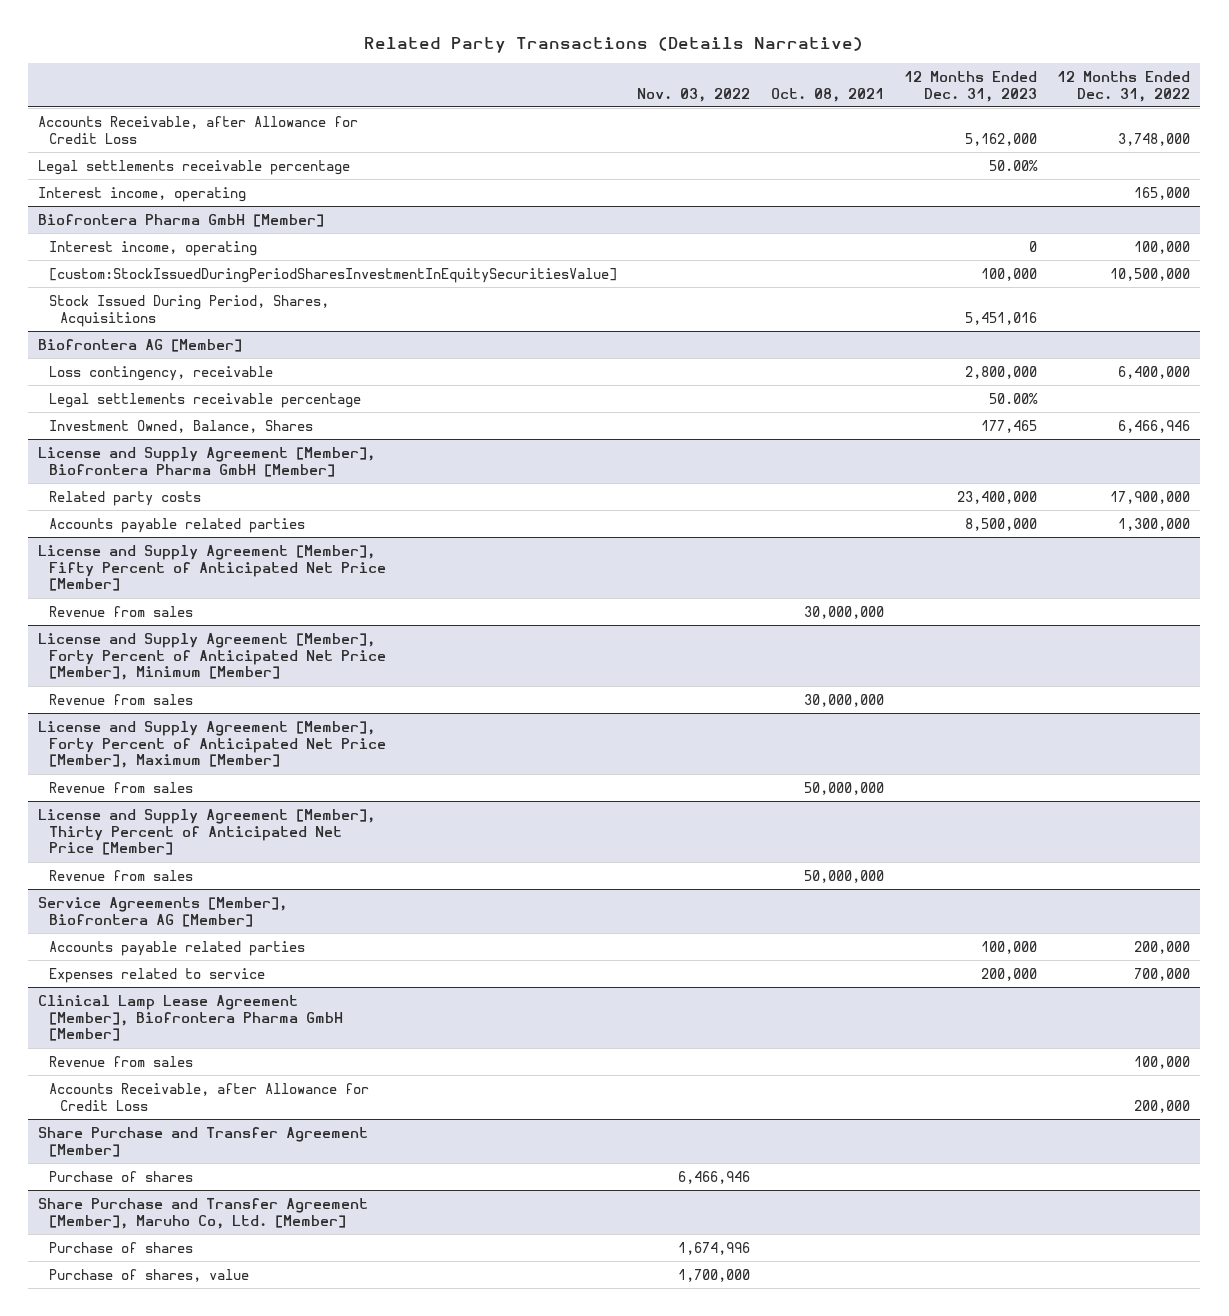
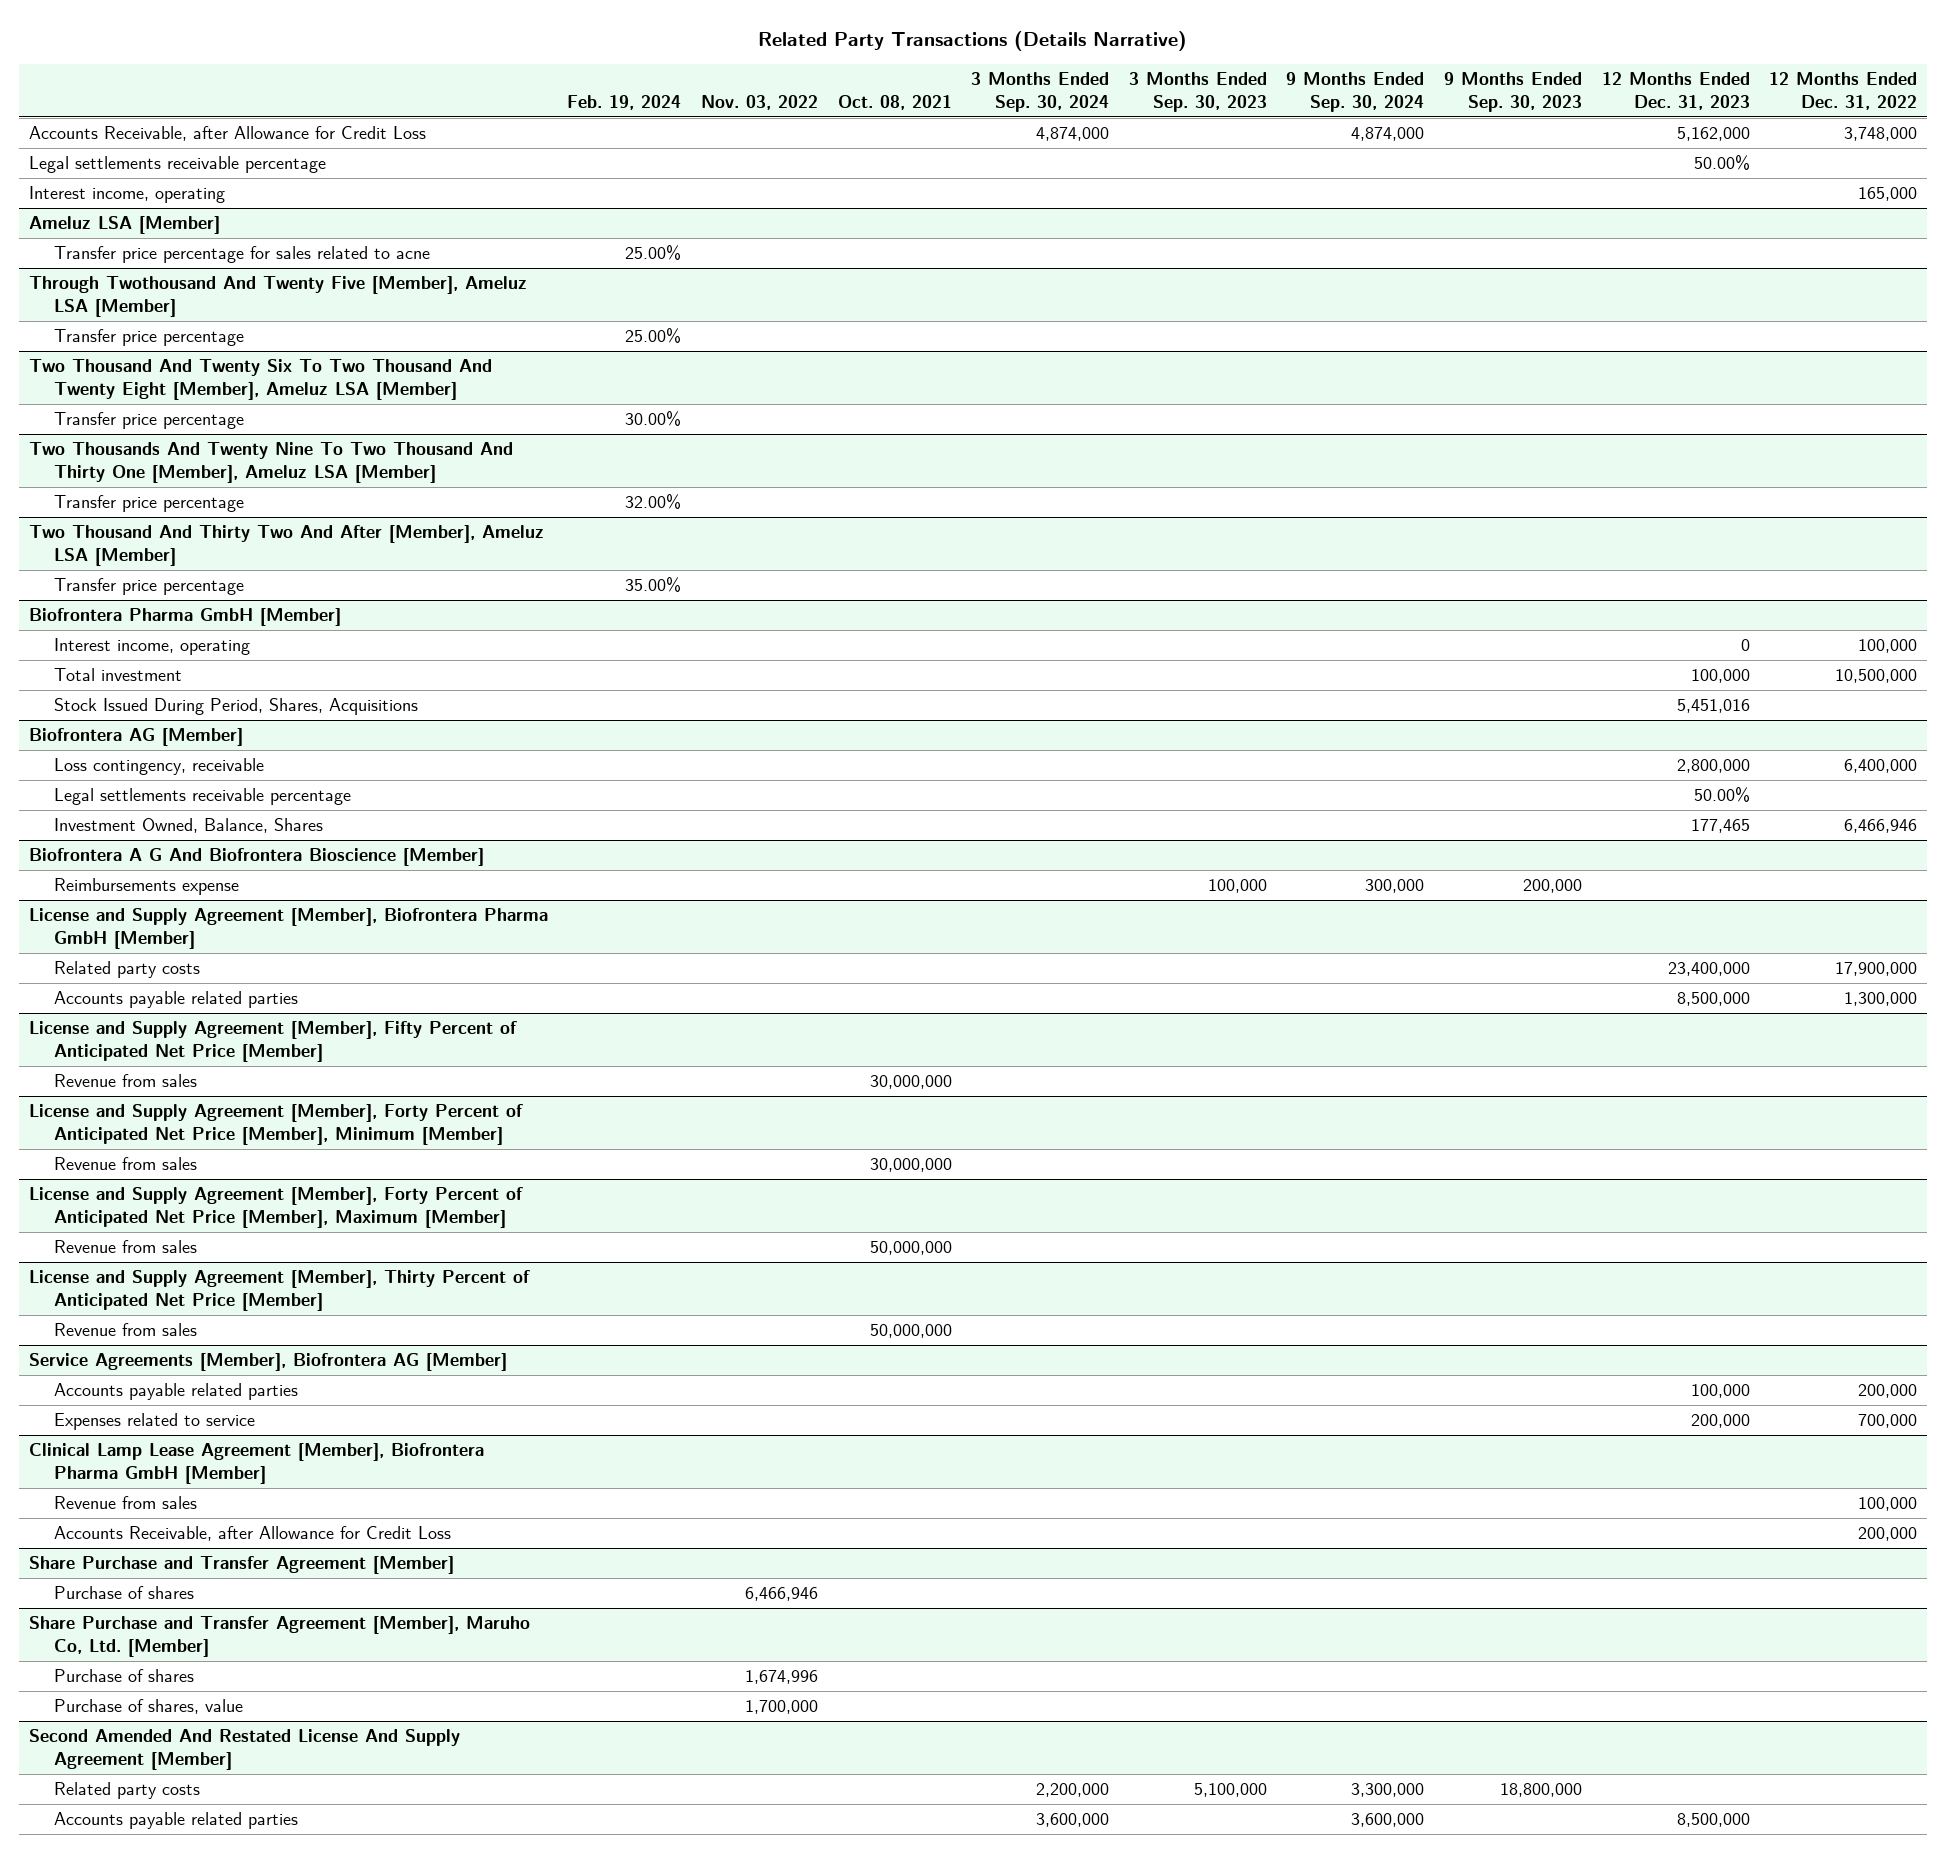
- | Nov. 03, 2022 | Oct. 08, 2021 | 12 Months Ended Dec. 31, 2023 | 12 Months Ended Dec. 31, 2022
+ | Feb. 19, 2024 | Nov. 03, 2022 | Oct. 08, 2021 | 3 Months Ended Sep. 30, 2024 | 3 Months Ended Sep. 30, 2023 | 9 Months Ended Sep. 30, 2024 | 9 Months Ended Sep. 30, 2023 | 12 Months Ended Dec. 31, 2023 | 12 Months Ended Dec. 31, 2022
+ Ameluz LSA [Member]
+ Transfer price percentage for sales related to acne | 25.00% | | | | | | | |
+ Through Twothousand And Twenty Five [Member], Ameluz LSA [Member]
+ Transfer price percentage | 25.00% | | | | | | | |
+ Two Thousand And Twenty Six To Two Thousand And Twenty Eight [Member], Ameluz LSA [Member]
+ Transfer price percentage | 30.00% | | | | | | | |
+ Two Thousands And Twenty Nine To Two Thousand And Thirty One [Member], Ameluz LSA [Member]
+ Transfer price percentage | 32.00% | | | | | | | |
+ Two Thousand And Thirty Two And After [Member], Ameluz LSA [Member]
+ Transfer price percentage | 35.00% | | | | | | | |
@ Biofrontera Pharma GmbH [Member]
- [custom:StockIssuedDuringPeriodSharesInvestmentInEquitySecuritiesValue] | | | 100,000 | 10,500,000
+ Total investment | | | | | | | | 100,000 | 10,500,000
+ Biofrontera A G And Biofrontera Bioscience [Member]
+ Reimbursements expense | | | | | 100,000 | 300,000 | 200,000 | |
+ Second Amended And Restated License And Supply Agreement [Member]
+ Related party costs | | | | 2,200,000 | 5,100,000 | 3,300,000 | 18,800,000 | |
+ Accounts payable related parties | | | | 3,600,000 | | 3,600,000 | | 8,500,000 |

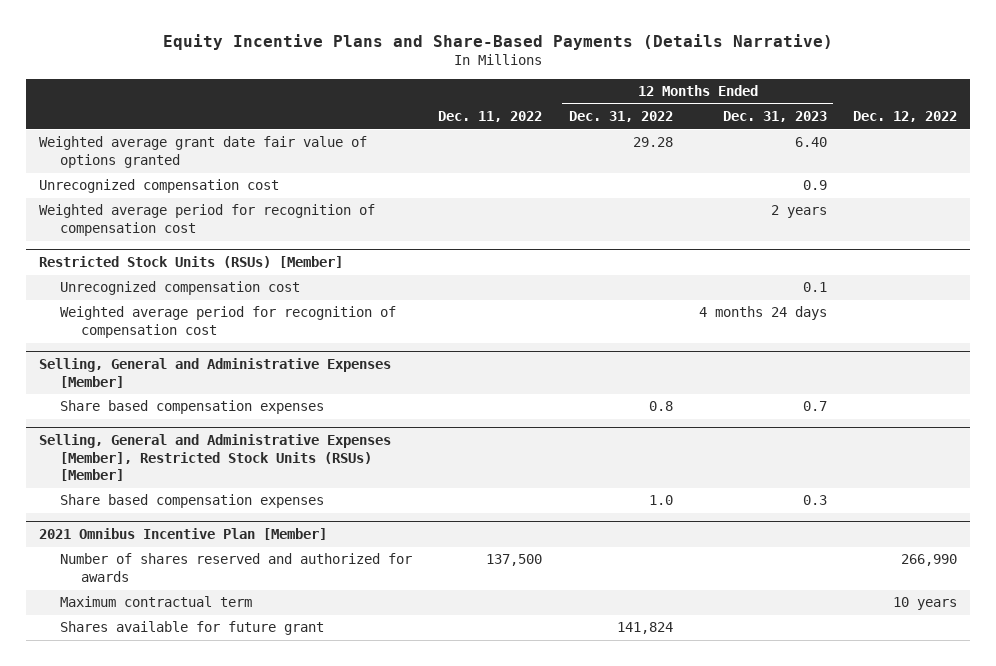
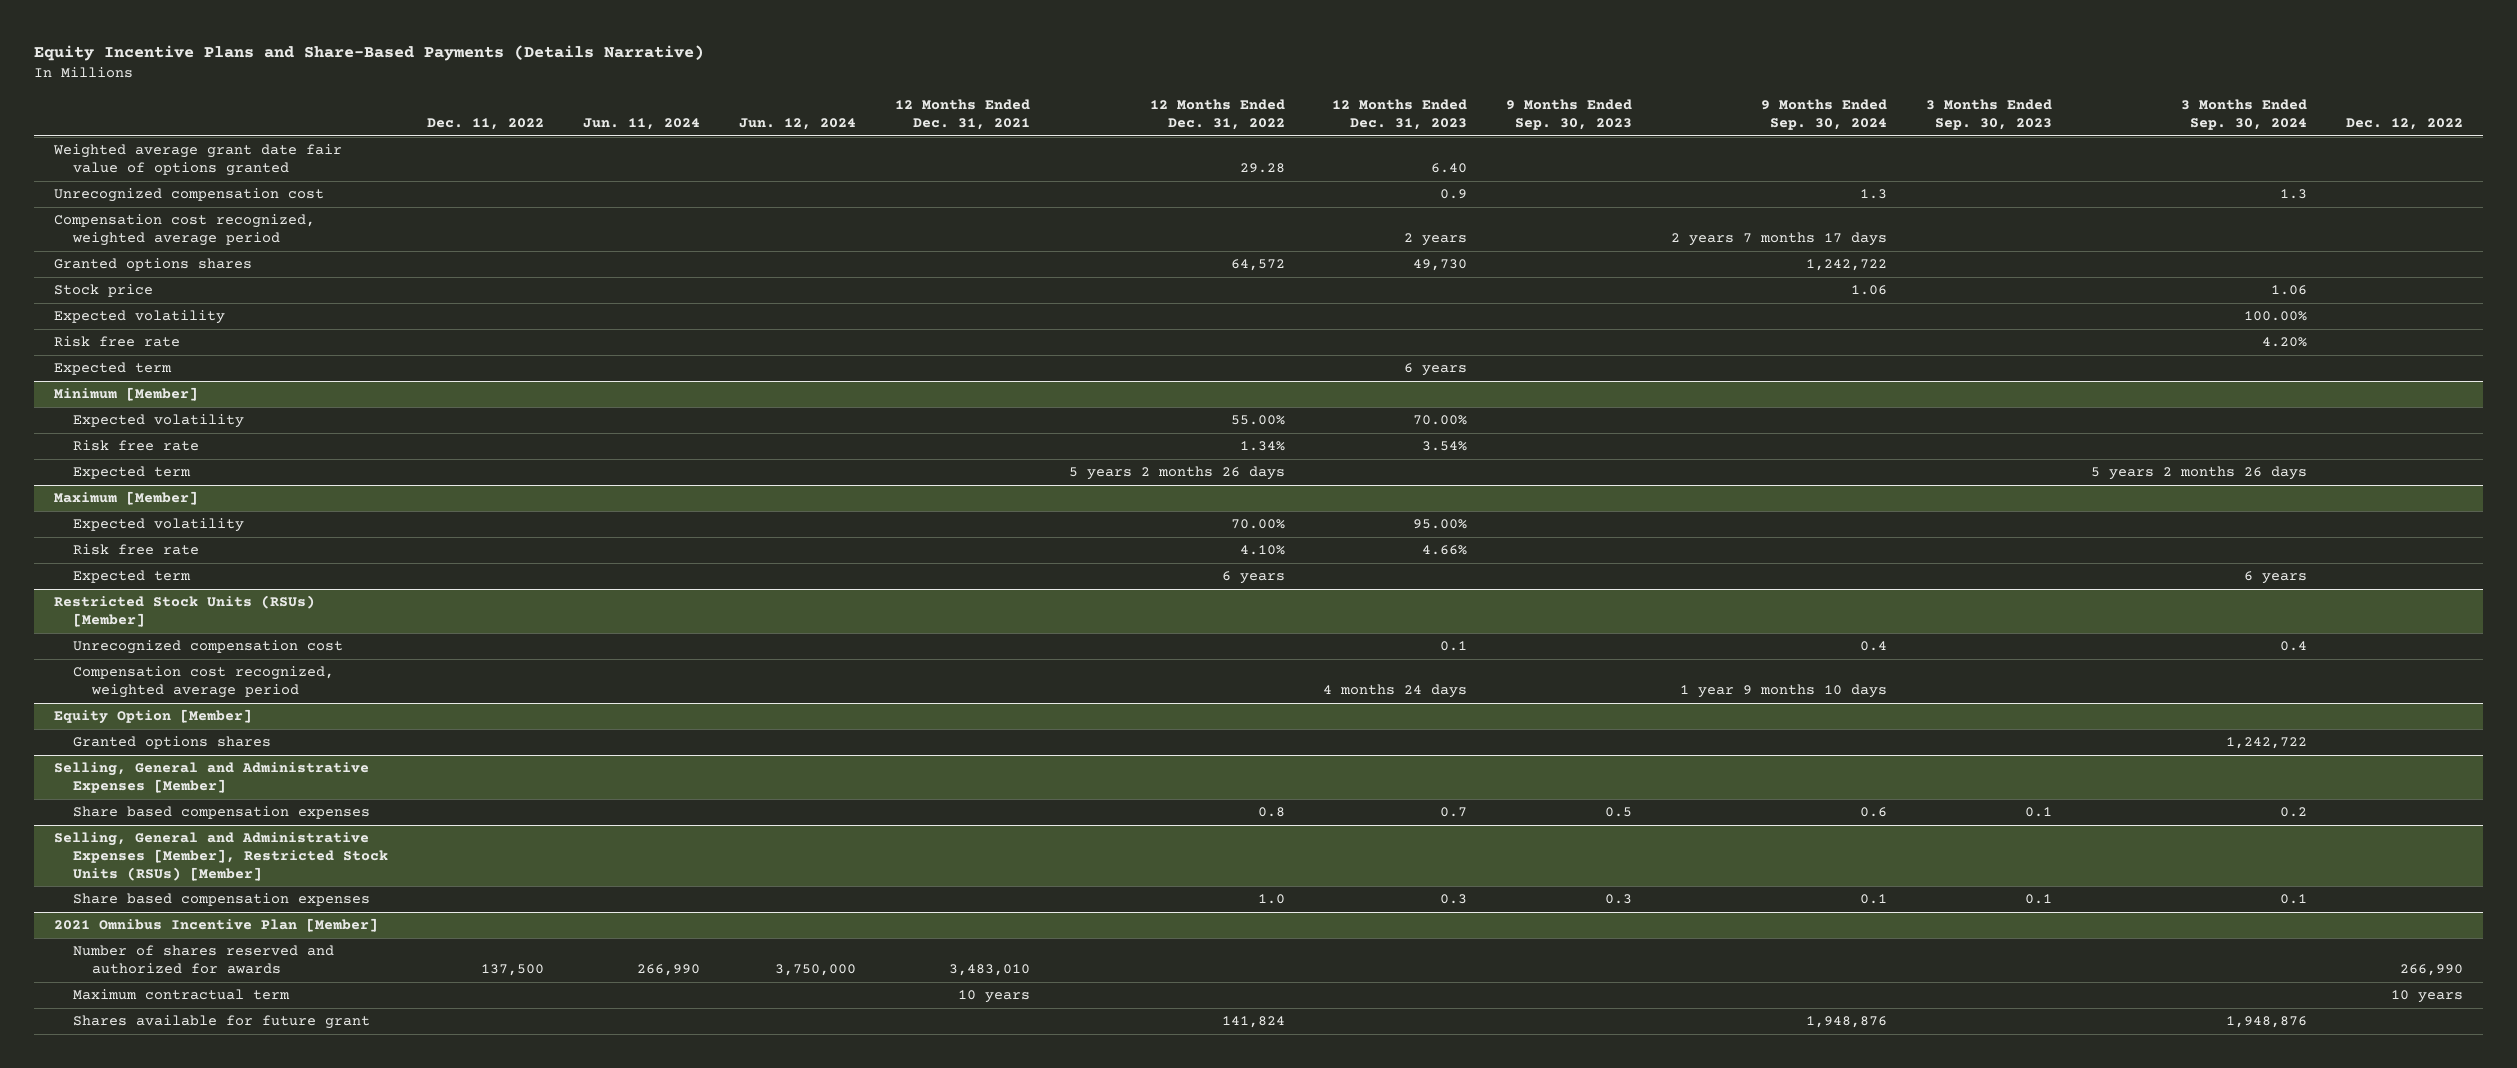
- | Dec. 11, 2022 | 12 Months Ended Dec. 31, 2022 | 12 Months Ended Dec. 31, 2023 | Dec. 12, 2022
+ | Dec. 11, 2022 | Jun. 11, 2024 | Jun. 12, 2024 | 12 Months Ended Dec. 31, 2021 | 12 Months Ended Dec. 31, 2022 | 12 Months Ended Dec. 31, 2023 | 9 Months Ended Sep. 30, 2023 | 9 Months Ended Sep. 30, 2024 | 3 Months Ended Sep. 30, 2023 | 3 Months Ended Sep. 30, 2024 | Dec. 12, 2022
- Weighted average period for recognition of compensation cost | | | 2 years |
+ Compensation cost recognized, weighted average period | | | | | | 2 years | | 2 years 7 months 17 days | | |
+ Granted options shares | | | | | 64,572 | 49,730 | | 1,242,722 | | |
+ Stock price | | | | | | | | 1.06 | | 1.06 |
+ Expected volatility | | | | | | | | | | 100.00% |
+ Risk free rate | | | | | | | | | | 4.20% |
+ Expected term | | | | | | 6 years | | | | |
+ Minimum [Member]
+ Expected volatility | | | | | 55.00% | 70.00% | | | | |
+ Risk free rate | | | | | 1.34% | 3.54% | | | | |
+ Expected term | | | | | 5 years 2 months 26 days | | | | | 5 years 2 months 26 days |
+ Maximum [Member]
+ Expected volatility | | | | | 70.00% | 95.00% | | | | |
+ Risk free rate | | | | | 4.10% | 4.66% | | | | |
+ Expected term | | | | | 6 years | | | | | 6 years |
@ Restricted Stock Units (RSUs) [Member]
- Weighted average period for recognition of compensation cost | | | 4 months 24 days |
+ Compensation cost recognized, weighted average period | | | | | | 4 months 24 days | | 1 year 9 months 10 days | | |
+ Equity Option [Member]
+ Granted options shares | | | | | | | | | | 1,242,722 |

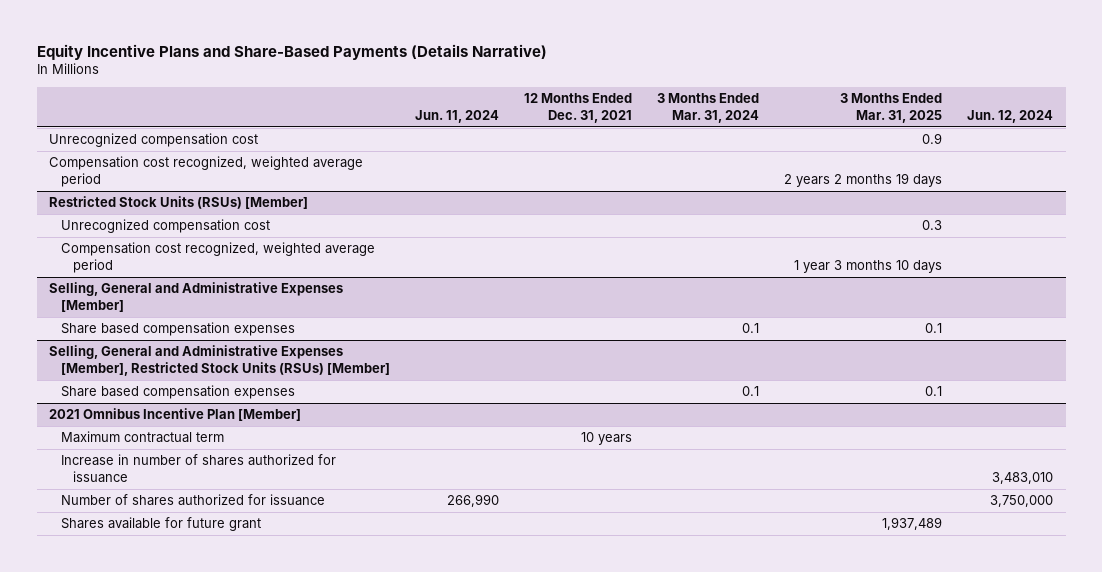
- | Dec. 11, 2022 | Jun. 11, 2024 | Jun. 12, 2024 | 12 Months Ended Dec. 31, 2021 | 12 Months Ended Dec. 31, 2022 | 12 Months Ended Dec. 31, 2023 | 9 Months Ended Sep. 30, 2023 | 9 Months Ended Sep. 30, 2024 | 3 Months Ended Sep. 30, 2023 | 3 Months Ended Sep. 30, 2024 | Dec. 12, 2022
+ | Jun. 11, 2024 | 12 Months Ended Dec. 31, 2021 | 3 Months Ended Mar. 31, 2024 | 3 Months Ended Mar. 31, 2025 | Jun. 12, 2024
- Weighted average grant date fair value of options granted | | | | | 29.28 | 6.40 | | | | |
- Granted options shares | | | | | 64,572 | 49,730 | | 1,242,722 | | |
- Stock price | | | | | | | | 1.06 | | 1.06 |
- Expected volatility | | | | | | | | | | 100.00% |
- Risk free rate | | | | | | | | | | 4.20% |
- Expected term | | | | | | 6 years | | | | |
- Minimum [Member]
- Expected volatility | | | | | 55.00% | 70.00% | | | | |
- Risk free rate | | | | | 1.34% | 3.54% | | | | |
- Expected term | | | | | 5 years 2 months 26 days | | | | | 5 years 2 months 26 days |
- Maximum [Member]
- Expected volatility | | | | | 70.00% | 95.00% | | | | |
- Risk free rate | | | | | 4.10% | 4.66% | | | | |
- Expected term | | | | | 6 years | | | | | 6 years |
- Equity Option [Member]
- Granted options shares | | | | | | | | | | 1,242,722 |
@ 2021 Omnibus Incentive Plan [Member]
- Number of shares reserved and authorized for awards | 137,500 | 266,990 | 3,750,000 | 3,483,010 | | | | | | | 266,990
+ Increase in number of shares authorized for issuance | | | | | 3,483,010
+ Number of shares authorized for issuance | 266,990 | | | | 3,750,000

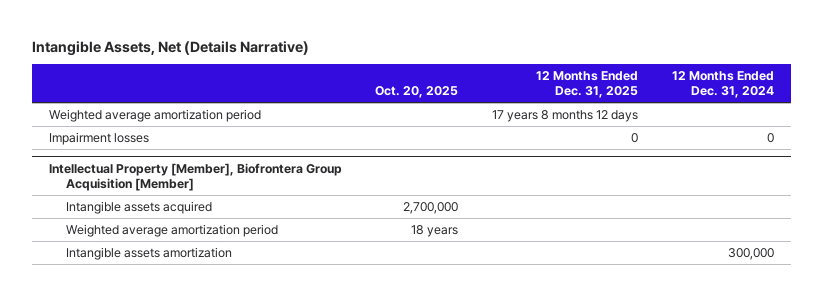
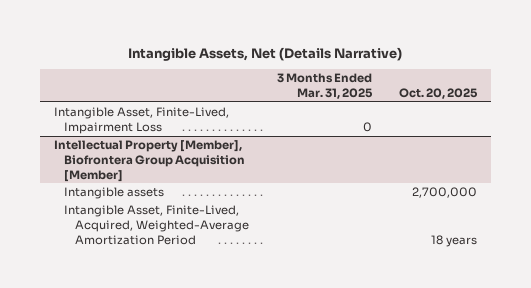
- | Oct. 20, 2025 | 12 Months Ended Dec. 31, 2025 | 12 Months Ended Dec. 31, 2024
+ | 3 Months Ended Mar. 31, 2025 | Oct. 20, 2025
- Weighted average amortization period | | 17 years 8 months 12 days |
- Impairment losses | | 0 | 0
+ Intangible Asset, Finite-Lived, Impairment Loss | 0 |
@ Intellectual Property [Member], Biofrontera Group Acquisition [Member]
- Intangible assets acquired | 2,700,000 | |
- Weighted average amortization period | 18 years | |
- Intangible assets amortization | | | 300,000
+ Intangible assets | | 2,700,000
+ Intangible Asset, Finite-Lived, Acquired, Weighted-Average Amortization Period | | 18 years

